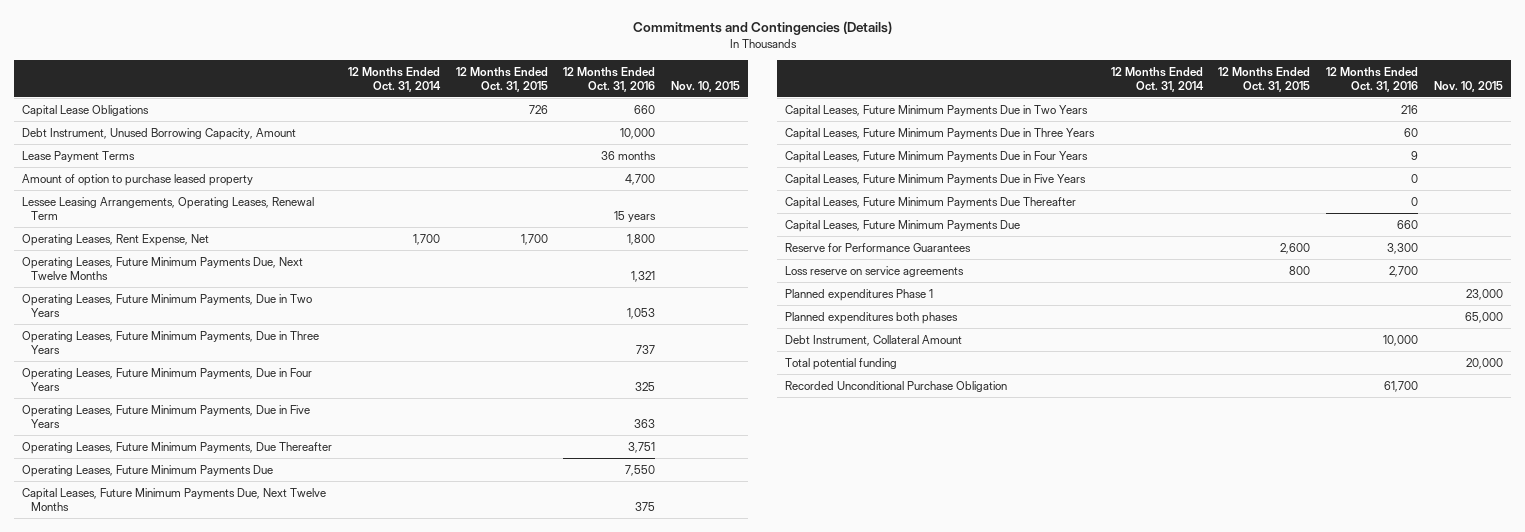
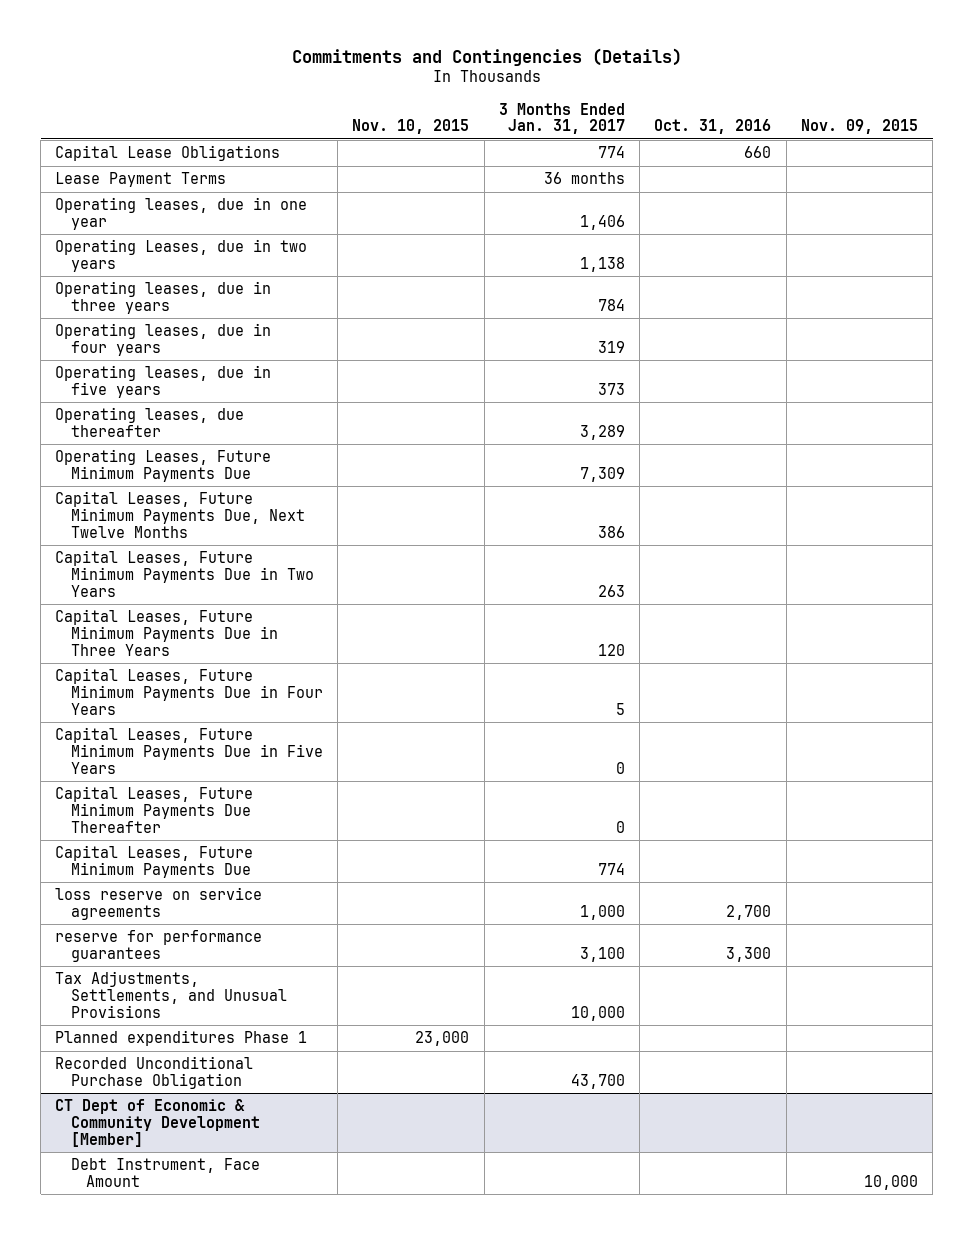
- | 12 Months Ended Oct. 31, 2014 | 12 Months Ended Oct. 31, 2015 | 12 Months Ended Oct. 31, 2016 | Nov. 10, 2015
+ | Nov. 10, 2015 | 3 Months Ended Jan. 31, 2017 | Oct. 31, 2016 | Nov. 09, 2015
- Debt Instrument, Unused Borrowing Capacity, Amount | | | 10,000 |
- Amount of option to purchase leased property | | | 4,700 |
- Lessee Leasing Arrangements, Operating Leases, Renewal Term | | | 15 years |
- Operating Leases, Rent Expense, Net | 1,700 | 1,700 | 1,800 |
- Operating Leases, Future Minimum Payments Due, Next Twelve Months | | | 1,321 |
- Operating Leases, Future Minimum Payments, Due in Two Years | | | 1,053 |
- Operating Leases, Future Minimum Payments, Due in Three Years | | | 737 |
- Operating Leases, Future Minimum Payments, Due in Four Years | | | 325 |
- Operating Leases, Future Minimum Payments, Due in Five Years | | | 363 |
- Operating Leases, Future Minimum Payments, Due Thereafter | | | 3,751 |
+ Operating leases, due in one year | | 1,406 | |
+ Operating Leases, due in two years | | 1,138 | |
+ Operating leases, due in three years | | 784 | |
+ Operating leases, due in four years | | 319 | |
+ Operating leases, due in five years | | 373 | |
+ Operating leases, due thereafter | | 3,289 | |
- Reserve for Performance Guarantees | | 2,600 | 3,300 |
- Loss reserve on service agreements | | 800 | 2,700 |
+ loss reserve on service agreements | | 1,000 | 2,700 |
+ reserve for performance guarantees | | 3,100 | 3,300 |
+ Tax Adjustments, Settlements, and Unusual Provisions | | 10,000 | |
- Planned expenditures both phases | | | | 65,000
- Debt Instrument, Collateral Amount | | | 10,000 |
- Total potential funding | | | | 20,000
+ CT Dept of Economic & Community Development [Member]
+ Debt Instrument, Face Amount | | | | 10,000

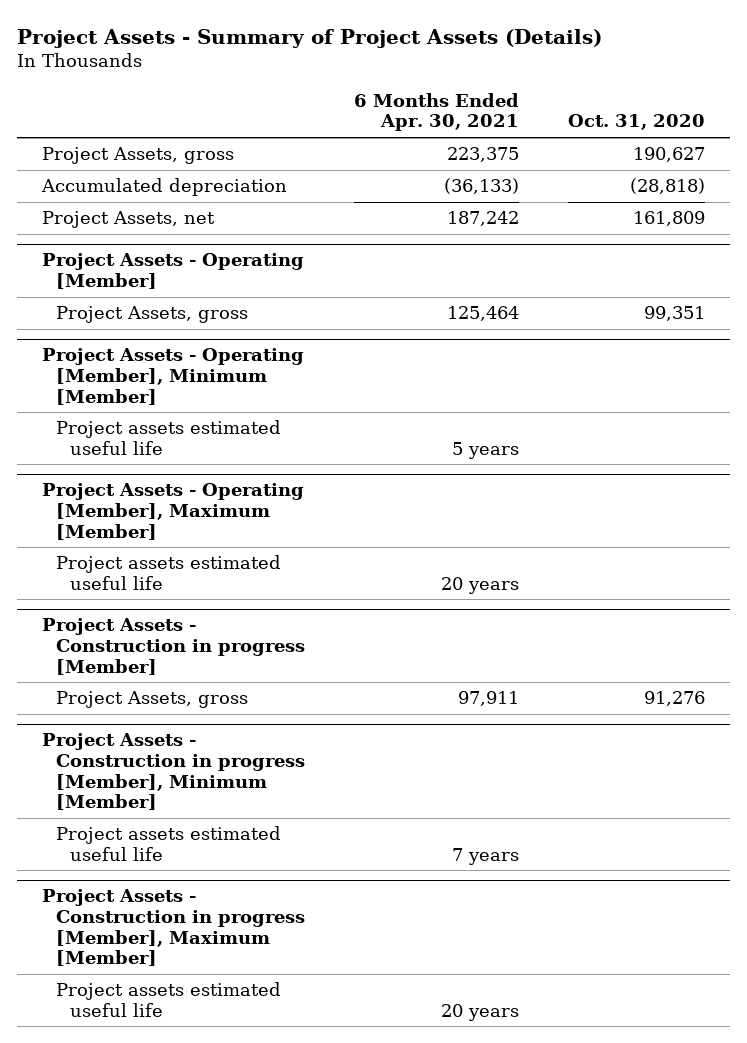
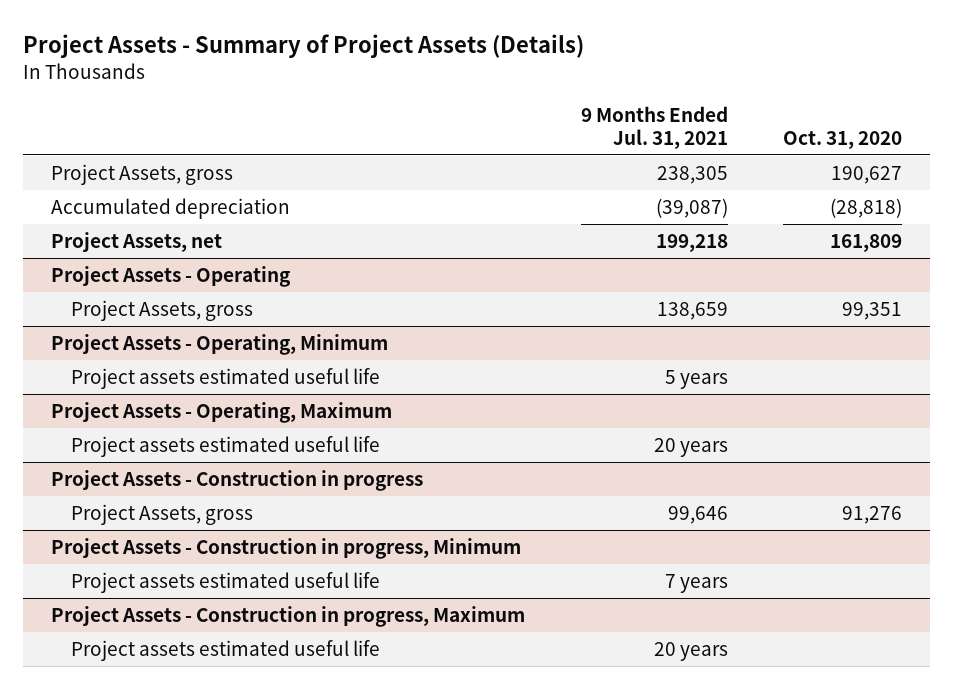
- | 6 Months Ended Apr. 30, 2021 | Oct. 31, 2020
+ | 9 Months Ended Jul. 31, 2021 | Oct. 31, 2020
- Project Assets - Operating [Member]
+ Project Assets - Operating
- Project Assets - Operating [Member], Minimum [Member]
+ Project Assets - Operating, Minimum
- Project Assets - Operating [Member], Maximum [Member]
+ Project Assets - Operating, Maximum
- Project Assets - Construction in progress [Member]
+ Project Assets - Construction in progress
- Project Assets - Construction in progress [Member], Minimum [Member]
+ Project Assets - Construction in progress, Minimum
- Project Assets - Construction in progress [Member], Maximum [Member]
+ Project Assets - Construction in progress, Maximum

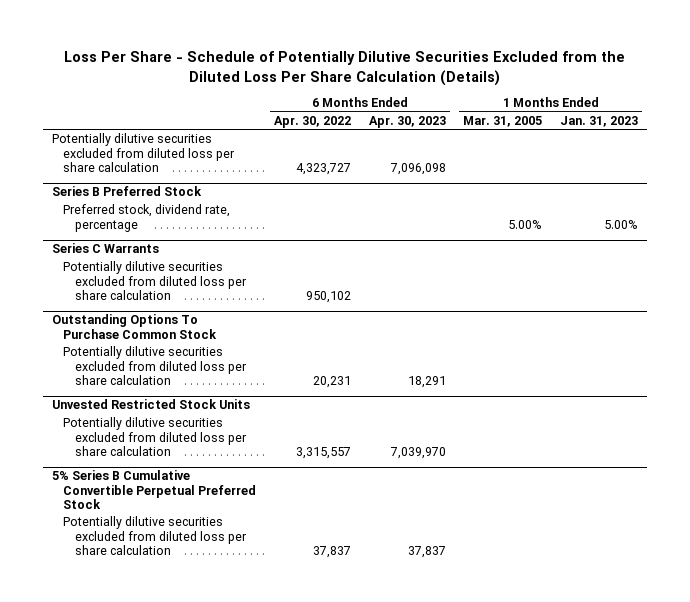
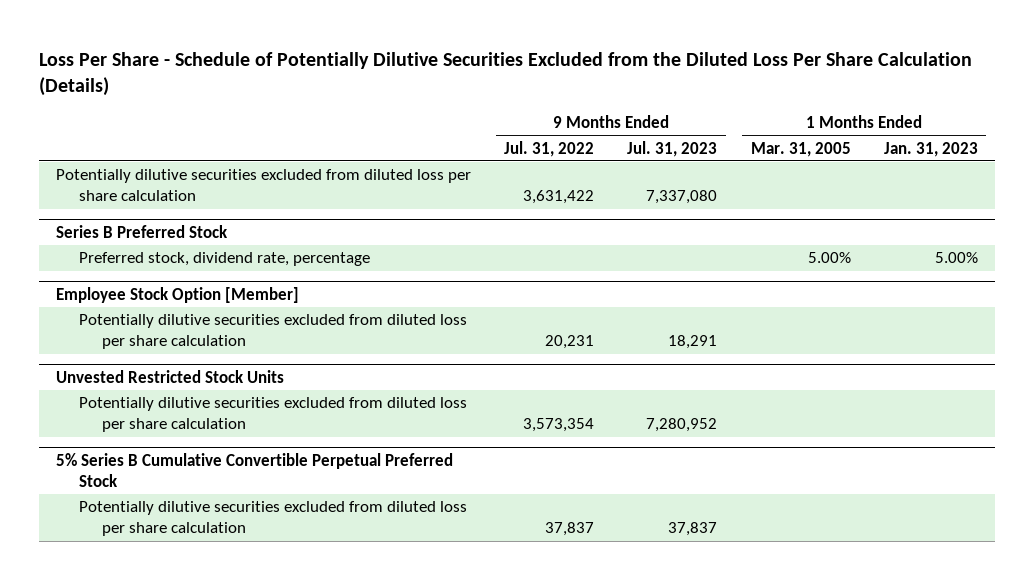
- | 6 Months Ended Apr. 30, 2022 | 6 Months Ended Apr. 30, 2023 | 1 Months Ended Mar. 31, 2005 | 1 Months Ended Jan. 31, 2023
+ | 9 Months Ended Jul. 31, 2022 | 9 Months Ended Jul. 31, 2023 | 1 Months Ended Mar. 31, 2005 | 1 Months Ended Jan. 31, 2023
- Series C Warrants
- Potentially dilutive securities excluded from diluted loss per share calculation | 950,102 | | |
- Outstanding Options To Purchase Common Stock
+ Employee Stock Option [Member]

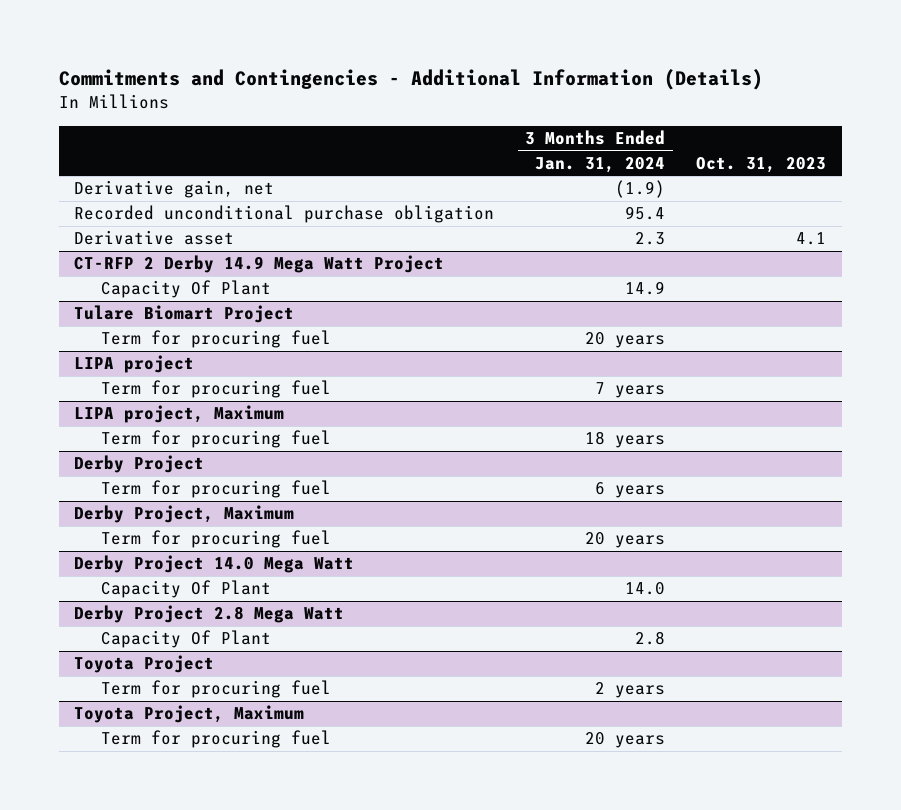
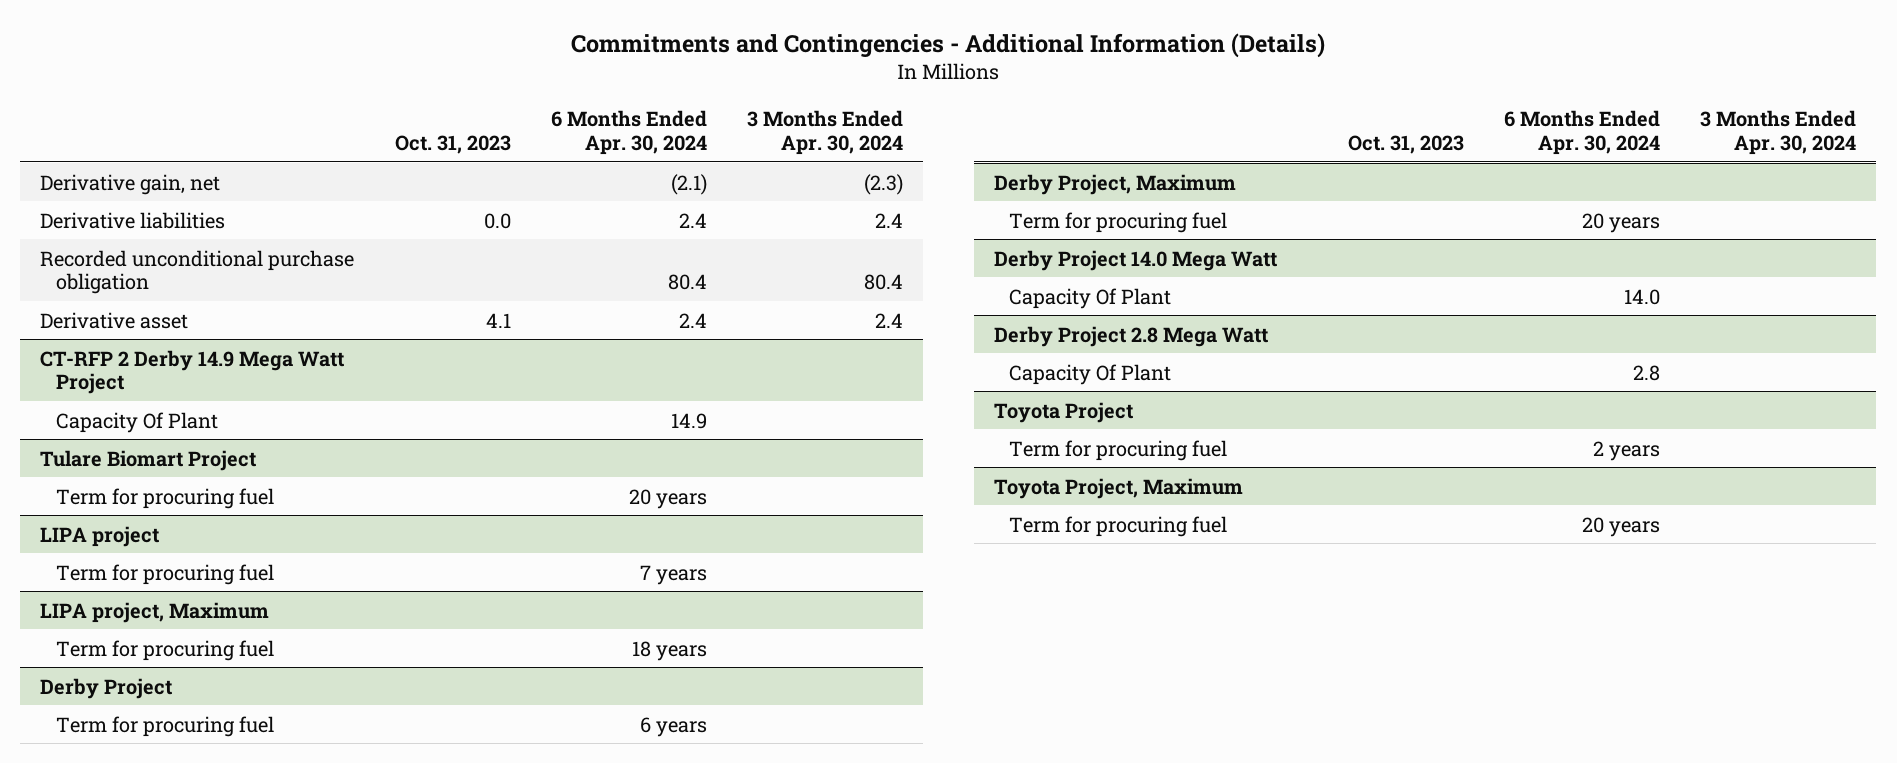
- | 3 Months Ended Jan. 31, 2024 | Oct. 31, 2023
+ | Oct. 31, 2023 | 6 Months Ended Apr. 30, 2024 | 3 Months Ended Apr. 30, 2024
+ Derivative liabilities | 0.0 | 2.4 | 2.4

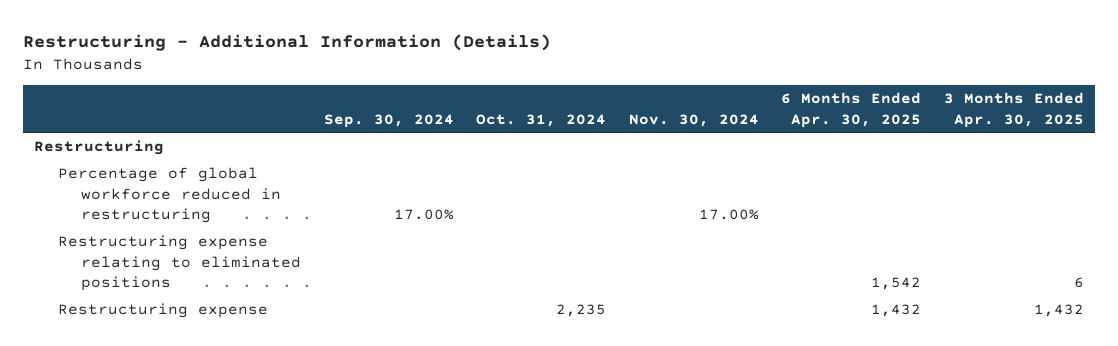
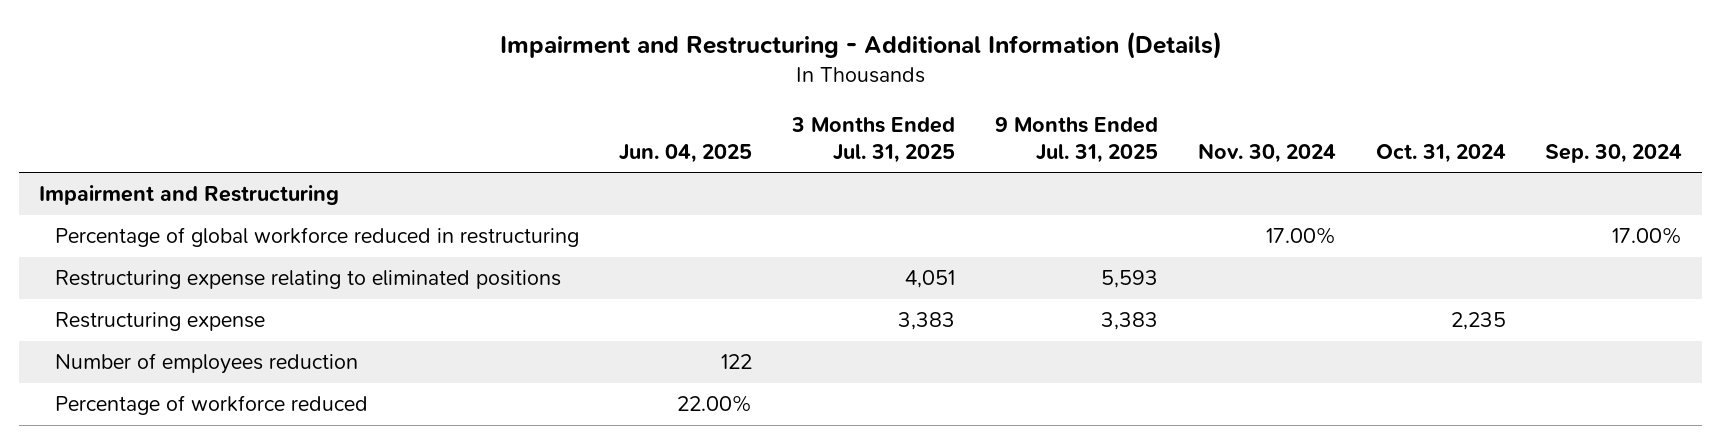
- Restructuring - Additional Information (Details)
+ Impairment and Restructuring - Additional Information (Details)
- | Sep. 30, 2024 | Oct. 31, 2024 | Nov. 30, 2024 | 6 Months Ended Apr. 30, 2025 | 3 Months Ended Apr. 30, 2025
+ | Jun. 04, 2025 | 3 Months Ended Jul. 31, 2025 | 9 Months Ended Jul. 31, 2025 | Nov. 30, 2024 | Oct. 31, 2024 | Sep. 30, 2024
- Restructuring
+ Impairment and Restructuring
+ Number of employees reduction | 122 | | | | |
+ Percentage of workforce reduced | 22.00% | | | | |

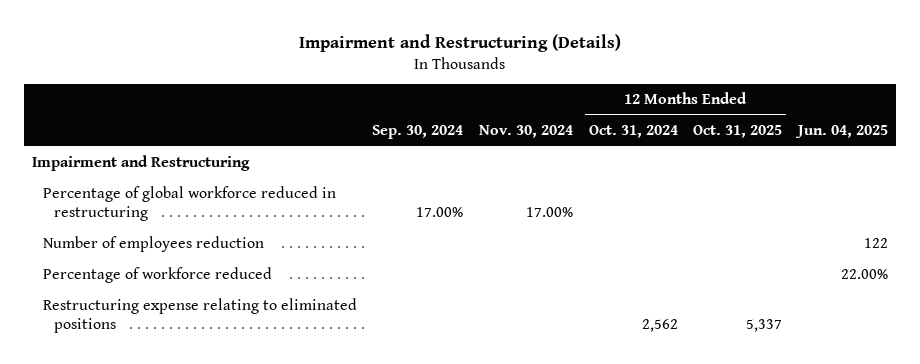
- Impairment and Restructuring - Additional Information (Details)
+ Impairment and Restructuring (Details)
- | Jun. 04, 2025 | 3 Months Ended Jul. 31, 2025 | 9 Months Ended Jul. 31, 2025 | Nov. 30, 2024 | Oct. 31, 2024 | Sep. 30, 2024
+ | Sep. 30, 2024 | Nov. 30, 2024 | 12 Months Ended Oct. 31, 2024 | 12 Months Ended Oct. 31, 2025 | Jun. 04, 2025
- Restructuring expense | | 3,383 | 3,383 | | 2,235 |
moved down: Restructuring expense relating to eliminated positions | | | 2,562 | 5,337 |

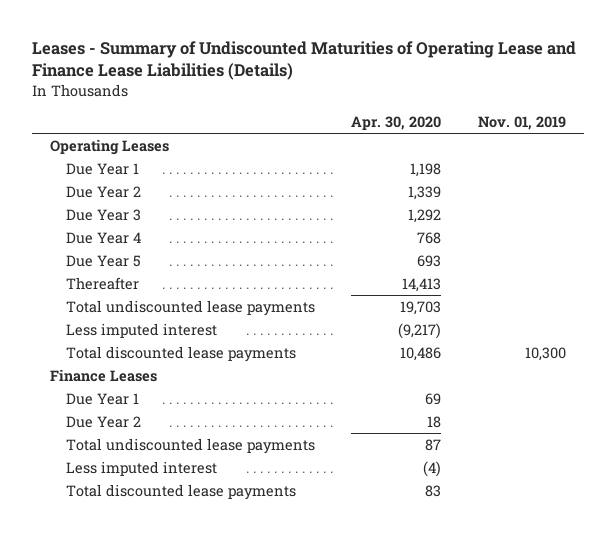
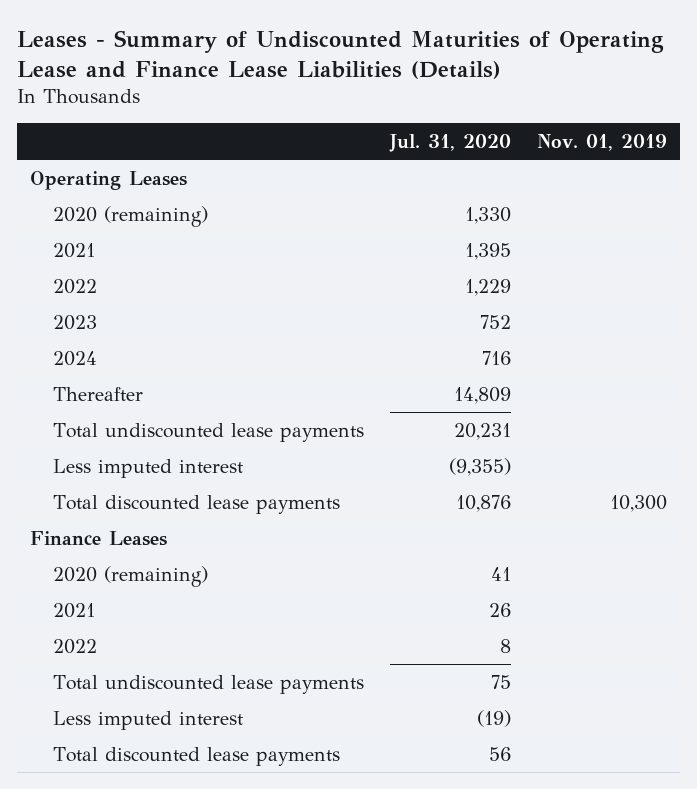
- | Apr. 30, 2020 | Nov. 01, 2019
+ | Jul. 31, 2020 | Nov. 01, 2019
- Due Year 1 | 1,198 |
- Due Year 2 | 1,339 |
- Due Year 3 | 1,292 |
- Due Year 4 | 768 |
- Due Year 5 | 693 |
+ 2020 (remaining) | 1,330 |
+ 2021 | 1,395 |
+ 2022 | 1,229 |
+ 2023 | 752 |
+ 2024 | 716 |
- Due Year 1 | 69 |
- Due Year 2 | 18 |
+ 2020 (remaining) | 41 |
+ 2021 | 26 |
+ 2022 | 8 |

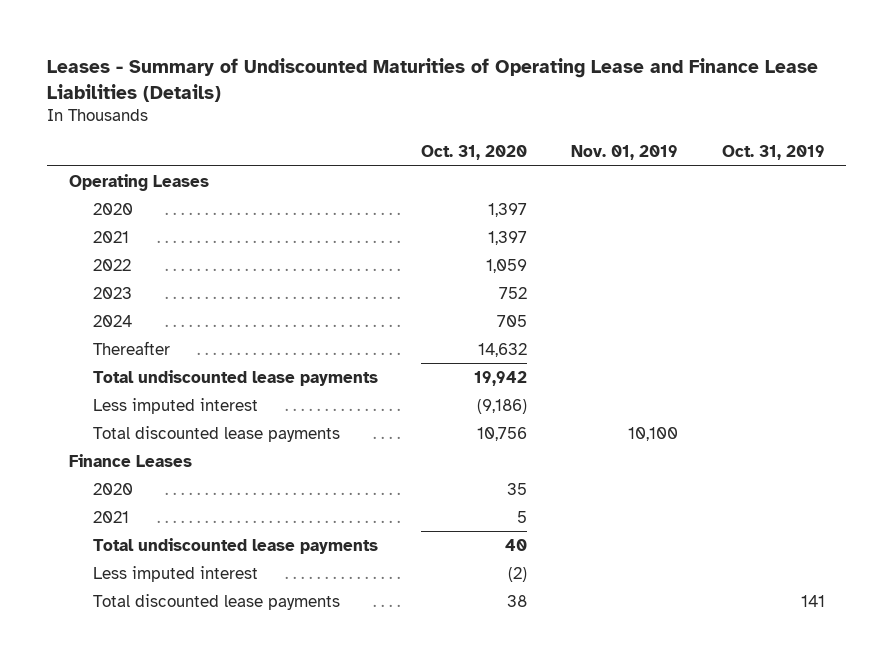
- | Jul. 31, 2020 | Nov. 01, 2019
+ | Oct. 31, 2020 | Nov. 01, 2019 | Oct. 31, 2019
- 2020 (remaining) | 1,330 |
+ 2020 | 1,397 | |
- Total discounted lease payments | 10,876 | 10,300
+ Total discounted lease payments | 10,756 | 10,100 |
- 2020 (remaining) | 41 |
+ 2020 | 35 | |
- 2022 | 8 |

